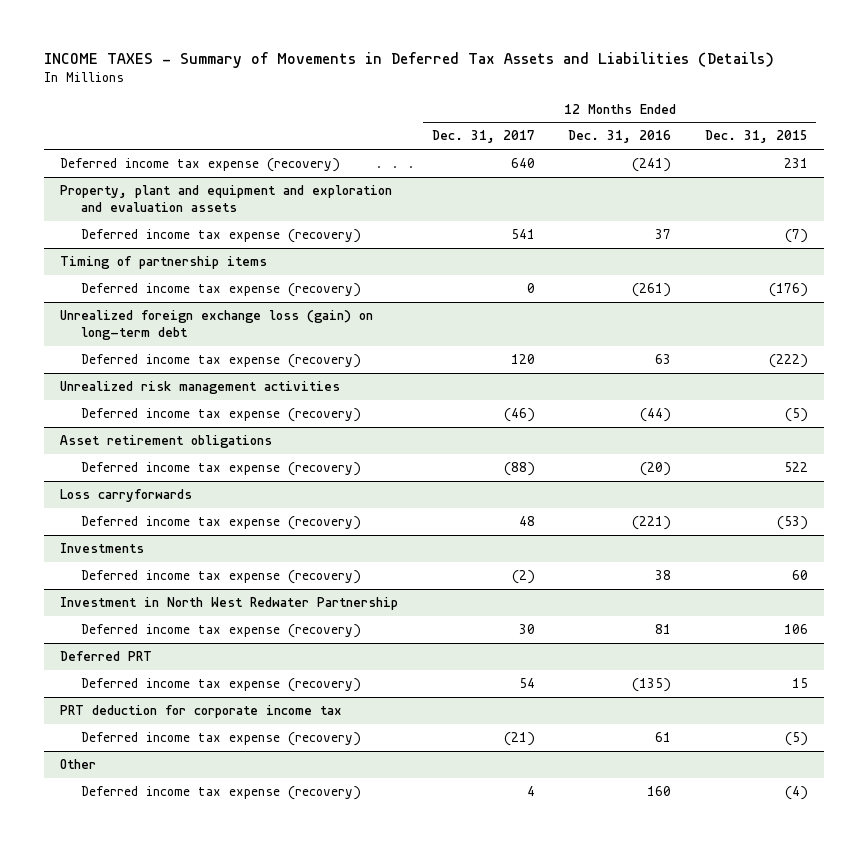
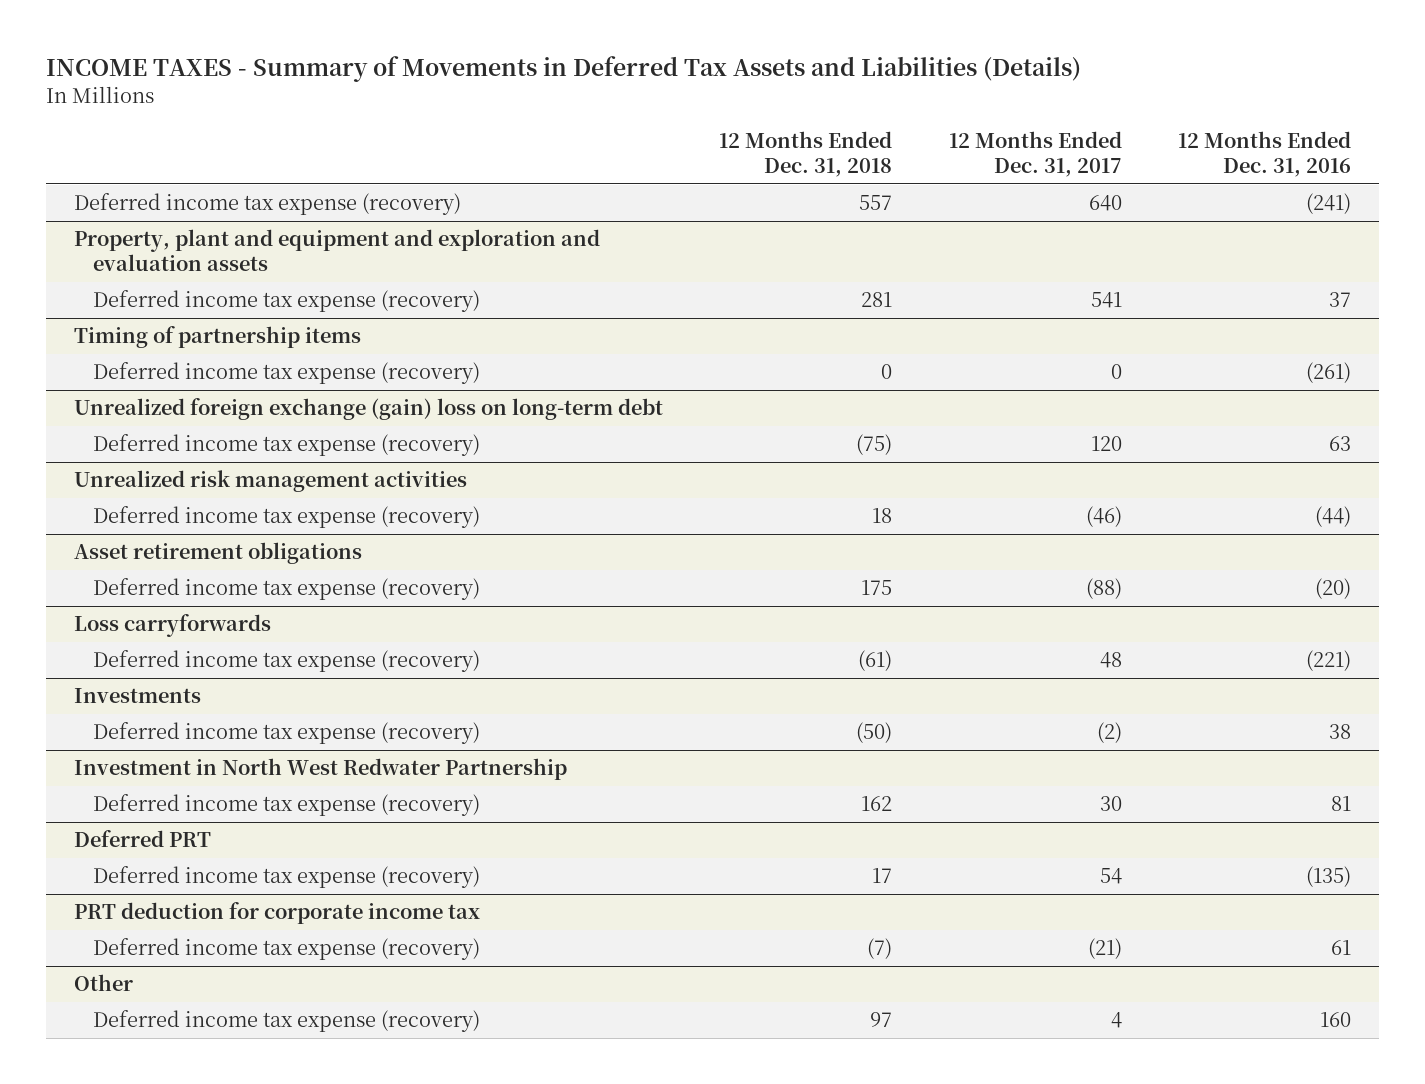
- | 12 Months Ended Dec. 31, 2017 | 12 Months Ended Dec. 31, 2016 | 12 Months Ended Dec. 31, 2015
+ | 12 Months Ended Dec. 31, 2018 | 12 Months Ended Dec. 31, 2017 | 12 Months Ended Dec. 31, 2016
- Unrealized foreign exchange loss (gain) on long-term debt
+ Unrealized foreign exchange (gain) loss on long-term debt

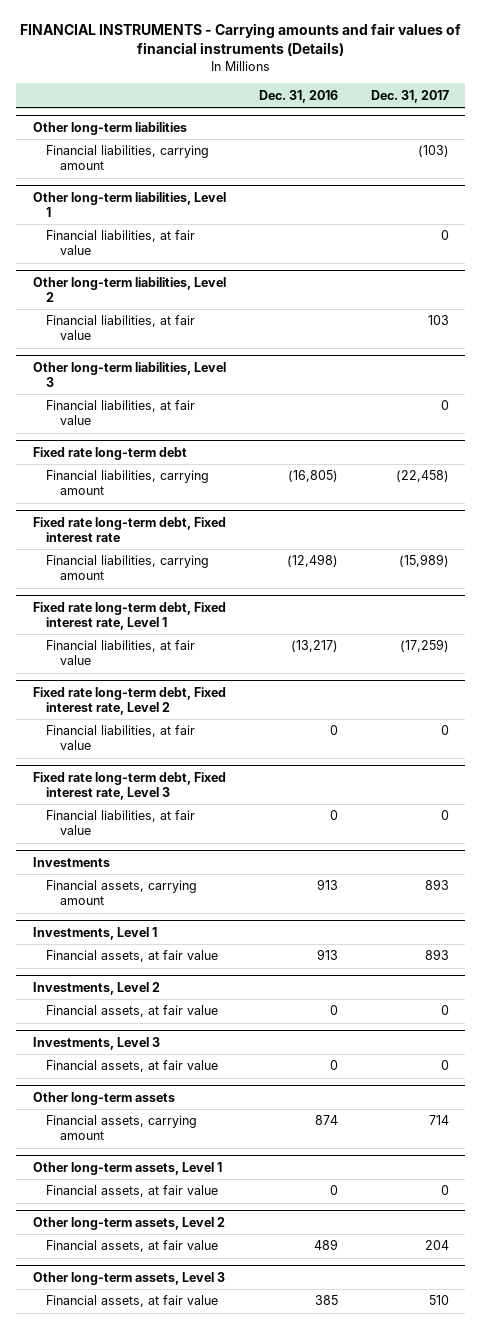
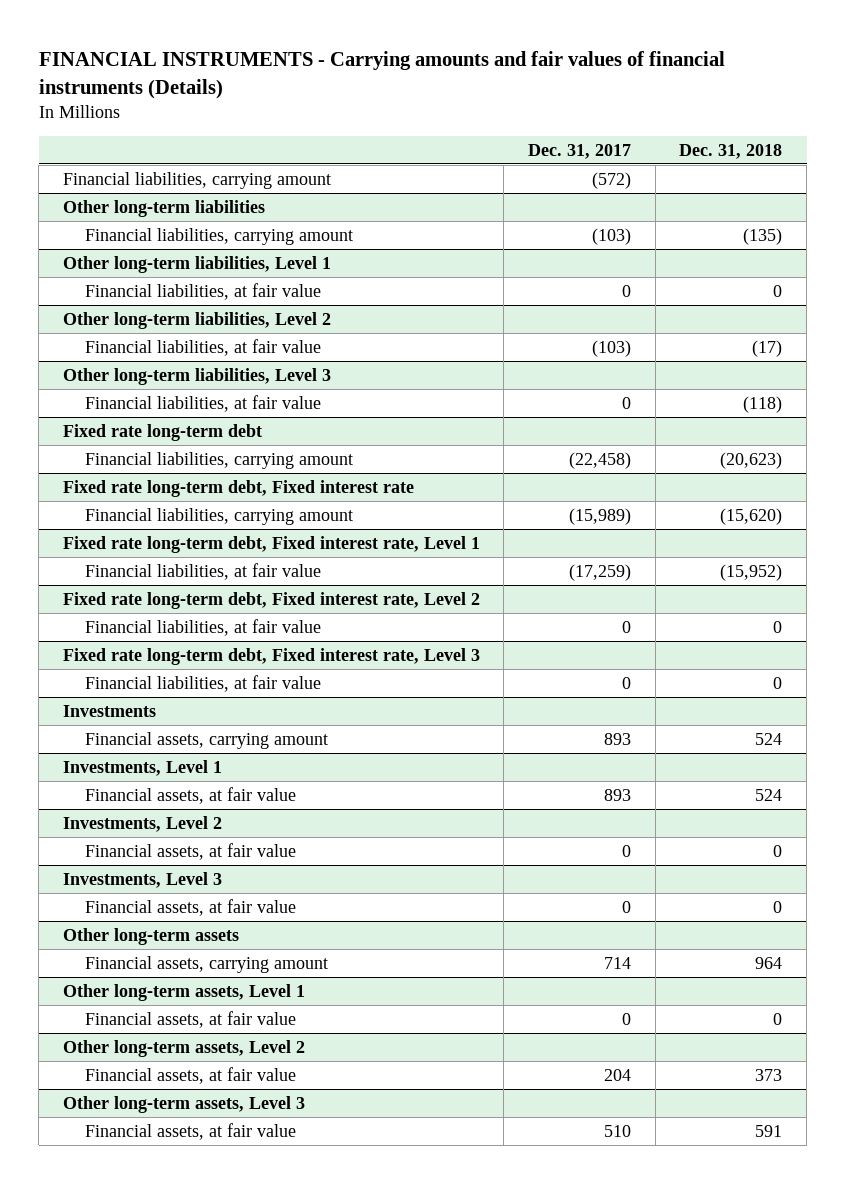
- | Dec. 31, 2016 | Dec. 31, 2017
+ | Dec. 31, 2017 | Dec. 31, 2018
+ Financial liabilities, carrying amount | (572) |
@ Other long-term liabilities, Level 2
- Financial liabilities, at fair value | | 103
+ Financial liabilities, at fair value | (103) | (17)

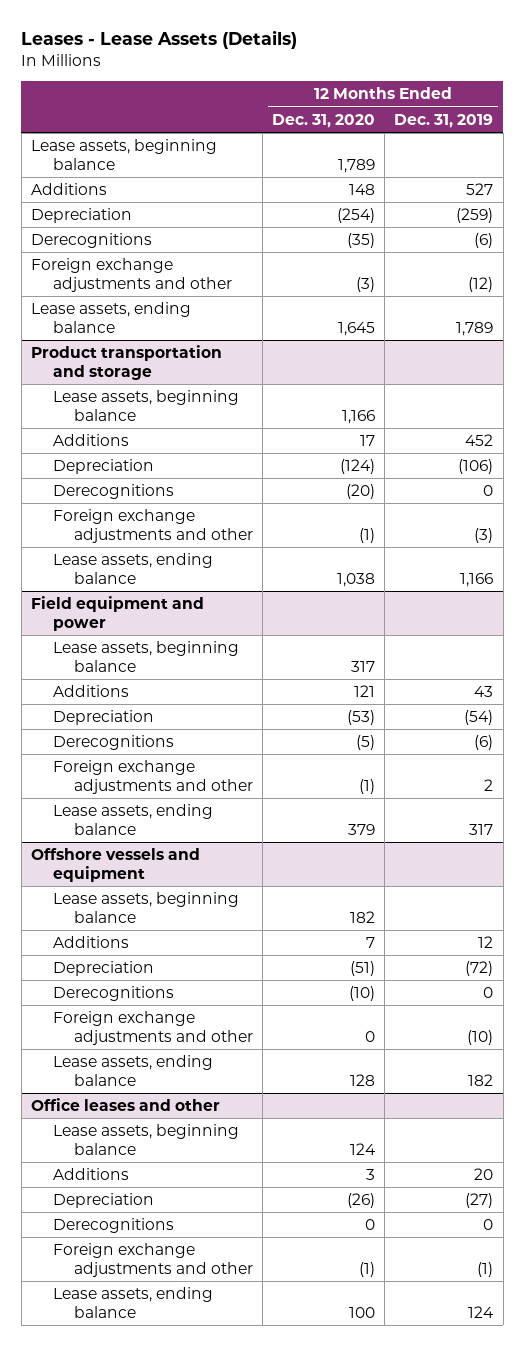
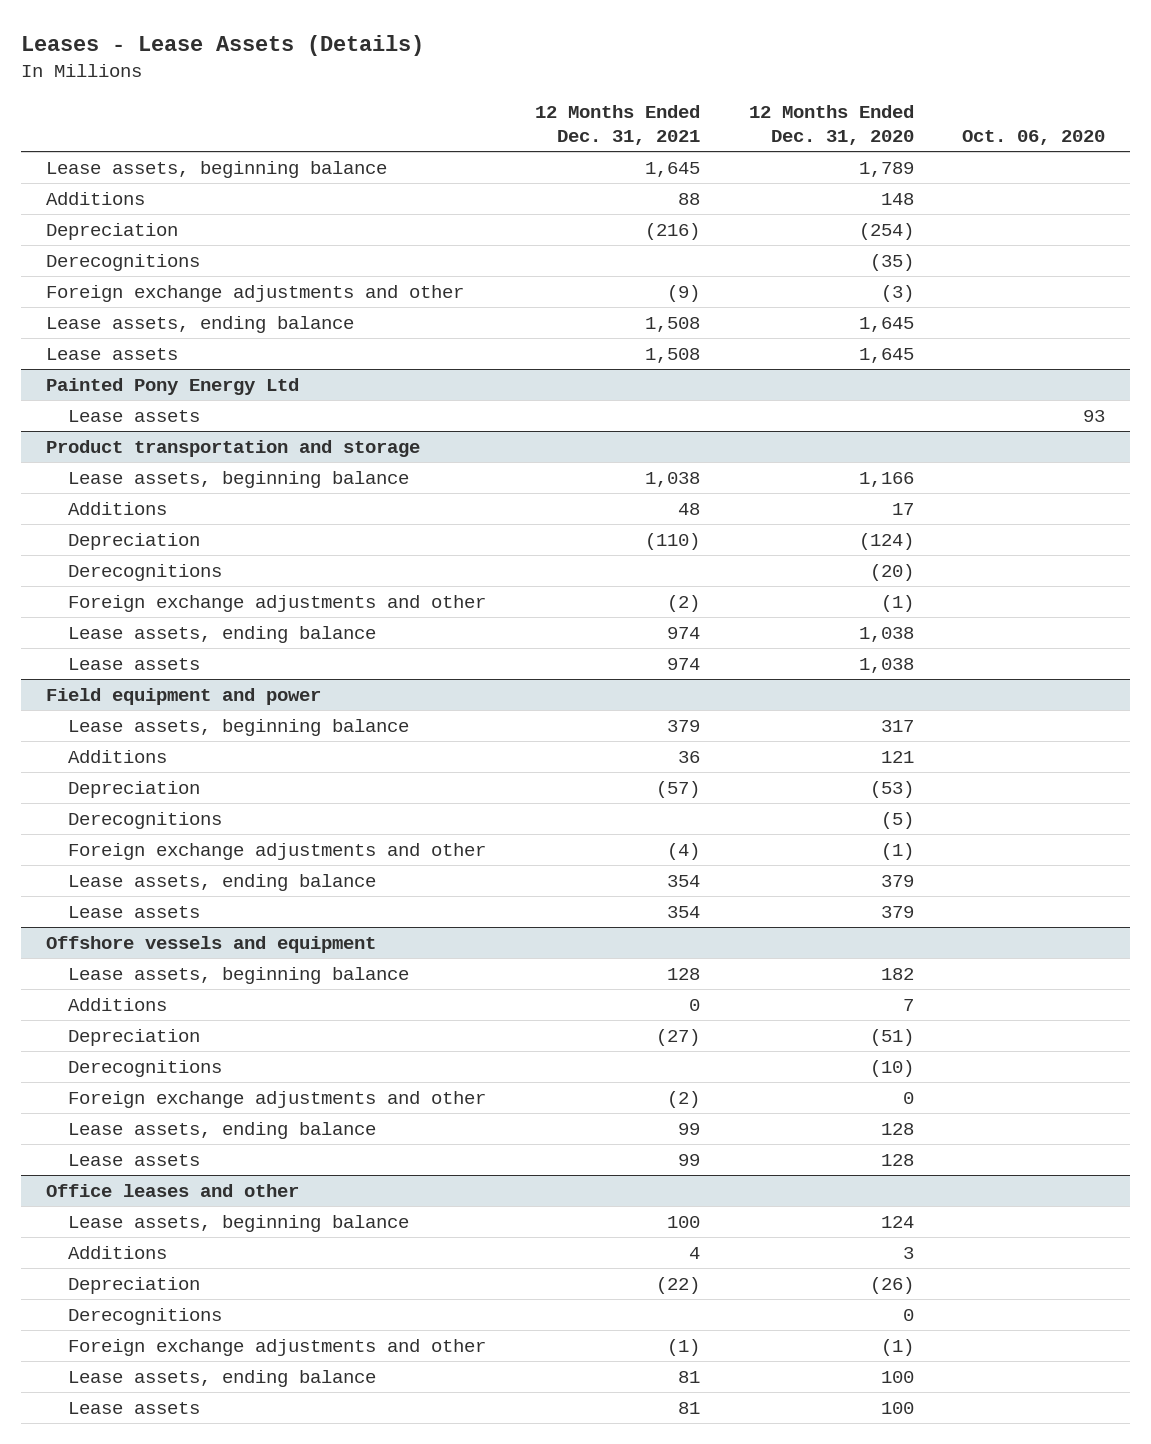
- | 12 Months Ended Dec. 31, 2020 | 12 Months Ended Dec. 31, 2019
+ | 12 Months Ended Dec. 31, 2021 | 12 Months Ended Dec. 31, 2020 | Oct. 06, 2020
+ Lease assets | 1,508 | 1,645 |
+ Painted Pony Energy Ltd
+ Lease assets | | | 93
@ Product transportation and storage
+ Lease assets | 974 | 1,038 |
@ Field equipment and power
+ Lease assets | 354 | 379 |
@ Offshore vessels and equipment
+ Lease assets | 99 | 128 |
@ Office leases and other
+ Lease assets | 81 | 100 |

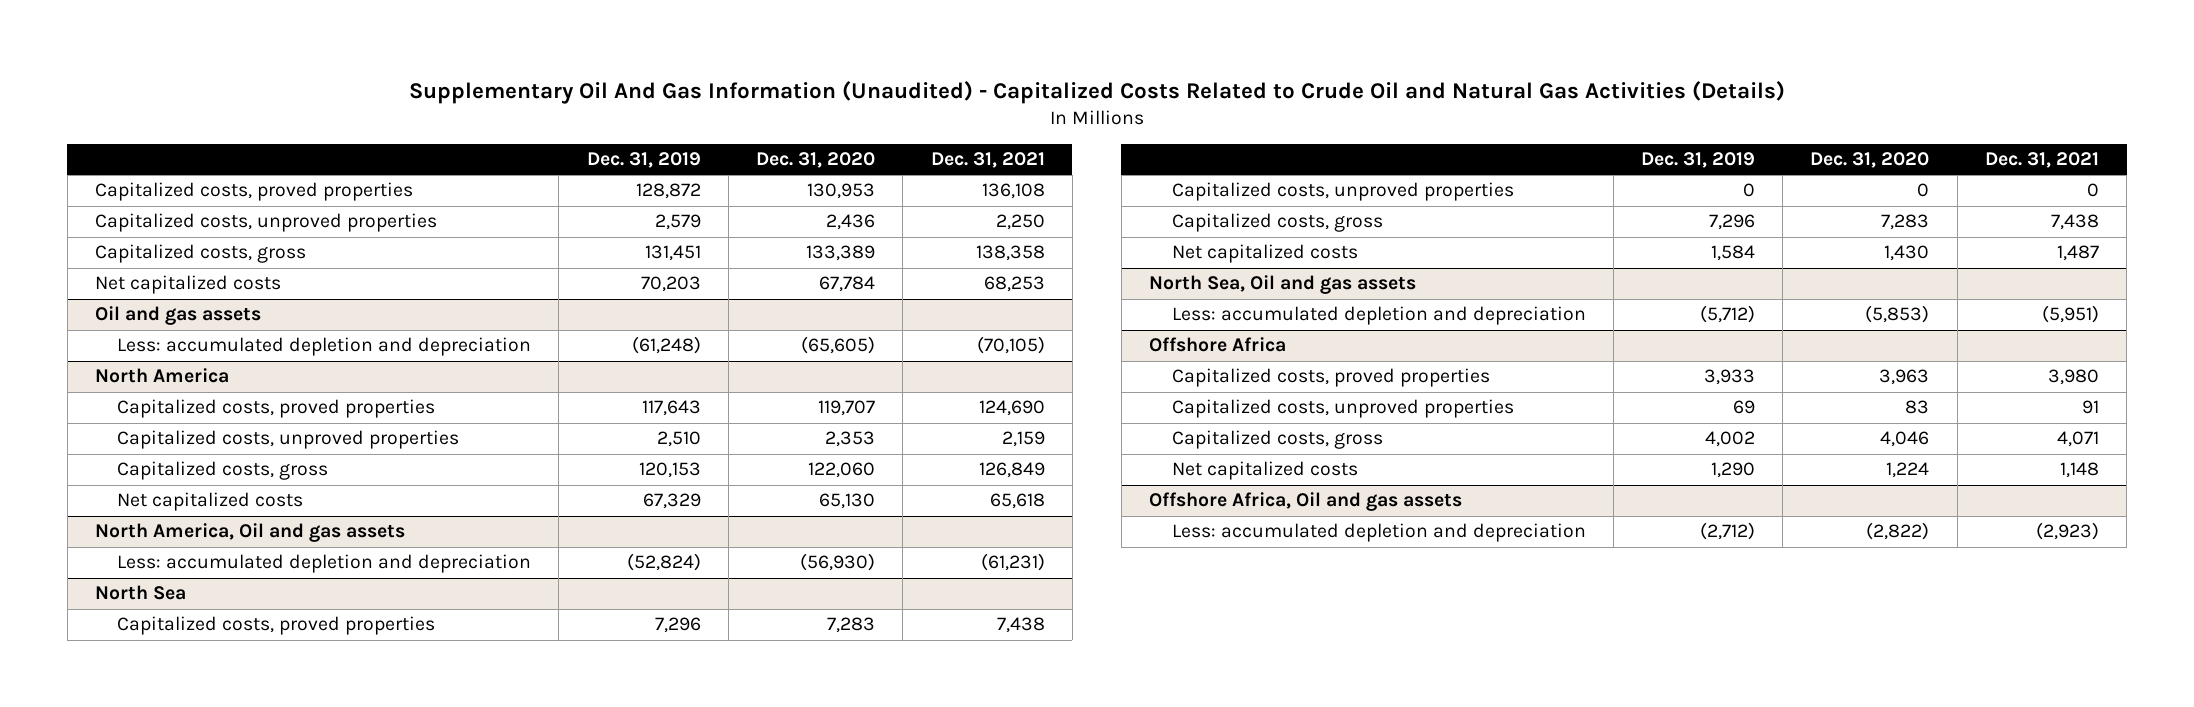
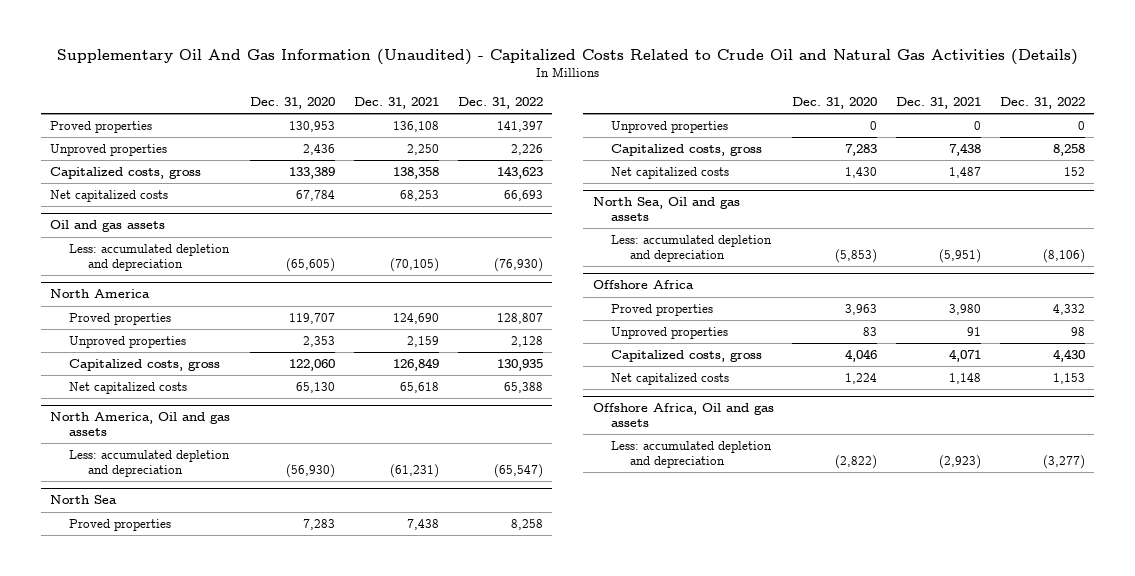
- | Dec. 31, 2019 | Dec. 31, 2020 | Dec. 31, 2021
+ | Dec. 31, 2020 | Dec. 31, 2021 | Dec. 31, 2022
- Capitalized costs, proved properties | 128,872 | 130,953 | 136,108
- Capitalized costs, unproved properties | 2,579 | 2,436 | 2,250
+ Proved properties | 130,953 | 136,108 | 141,397
+ Unproved properties | 2,436 | 2,250 | 2,226
@ North America
- Capitalized costs, proved properties | 117,643 | 119,707 | 124,690
- Capitalized costs, unproved properties | 2,510 | 2,353 | 2,159
+ Proved properties | 119,707 | 124,690 | 128,807
+ Unproved properties | 2,353 | 2,159 | 2,128
@ North Sea
- Capitalized costs, proved properties | 7,296 | 7,283 | 7,438
- Capitalized costs, unproved properties | 0 | 0 | 0
+ Proved properties | 7,283 | 7,438 | 8,258
+ Unproved properties | 0 | 0 | 0
@ Offshore Africa
- Capitalized costs, proved properties | 3,933 | 3,963 | 3,980
- Capitalized costs, unproved properties | 69 | 83 | 91
+ Proved properties | 3,963 | 3,980 | 4,332
+ Unproved properties | 83 | 91 | 98

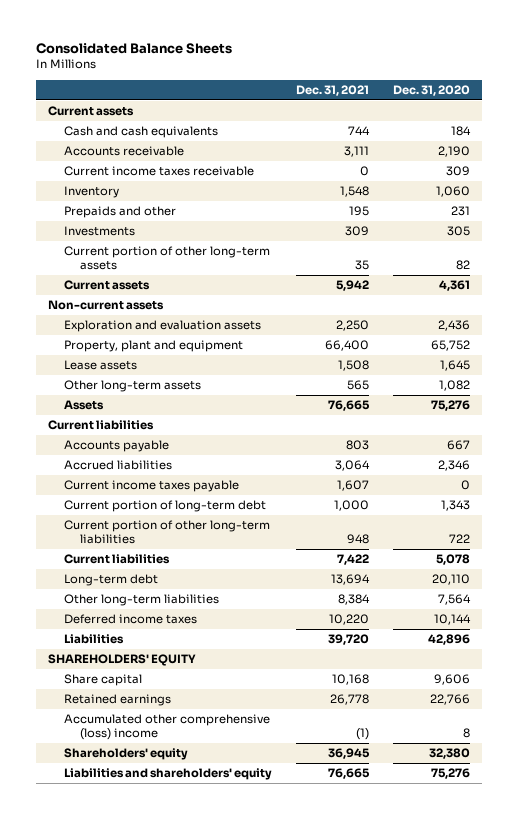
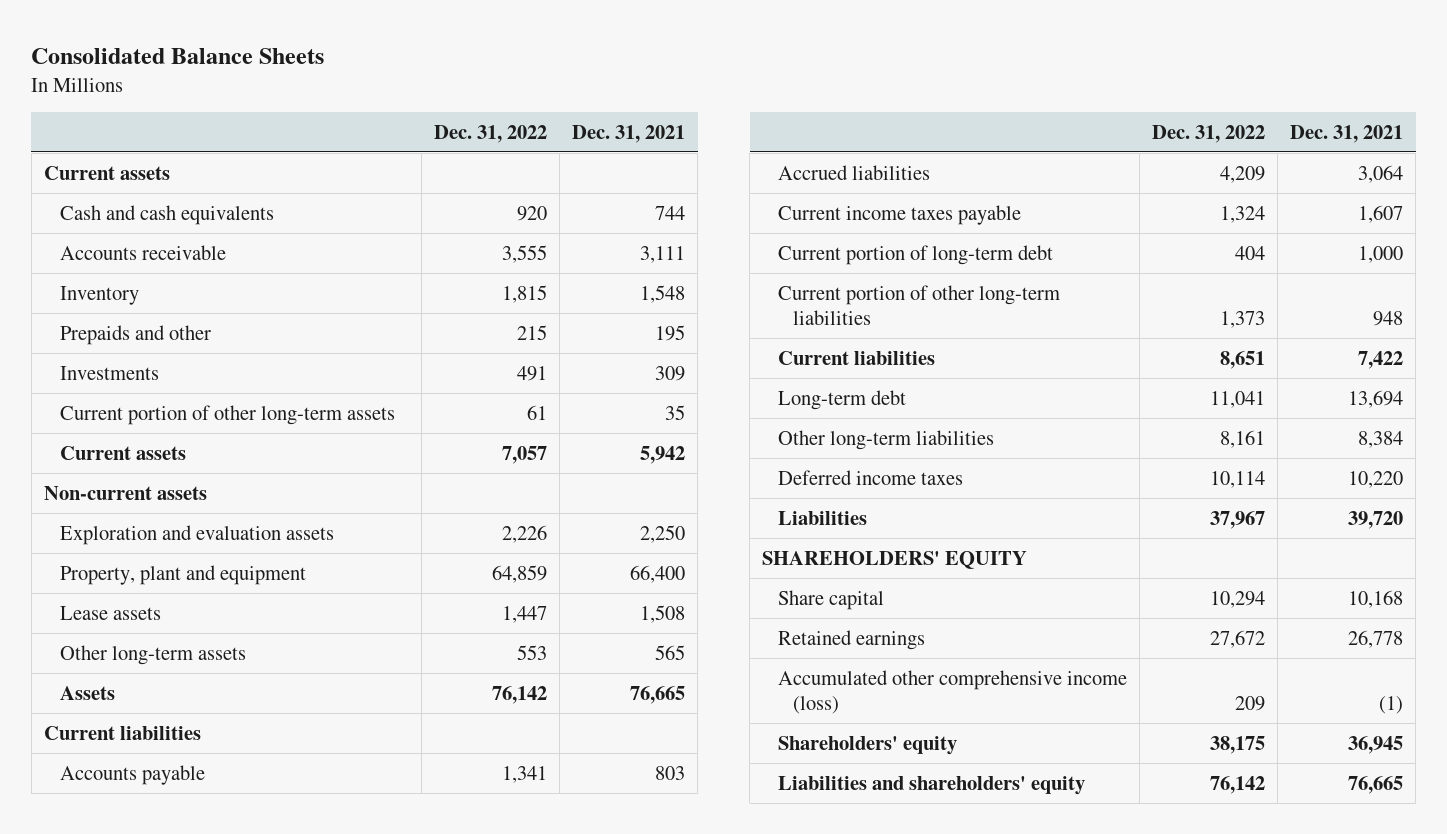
- | Dec. 31, 2021 | Dec. 31, 2020
+ | Dec. 31, 2022 | Dec. 31, 2021
- Current income taxes receivable | 0 | 309
- Accumulated other comprehensive (loss) income | (1) | 8
+ Accumulated other comprehensive income (loss) | 209 | (1)

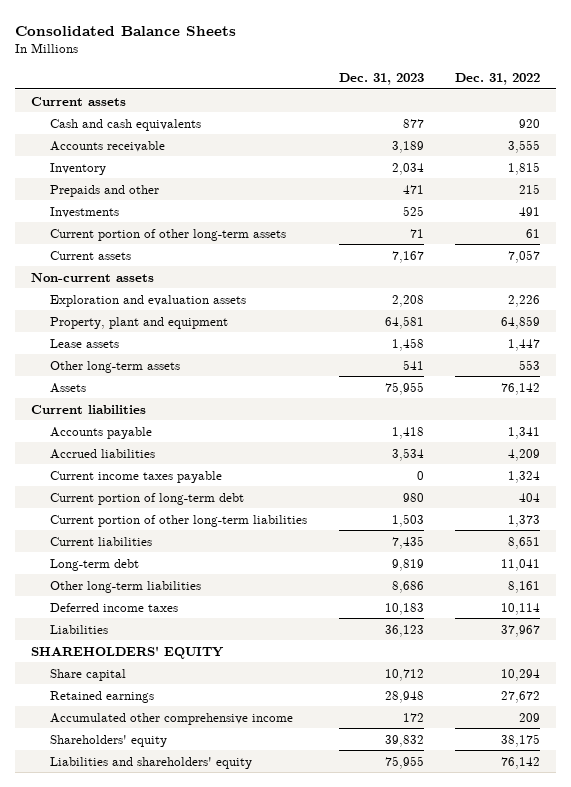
- | Dec. 31, 2022 | Dec. 31, 2021
+ | Dec. 31, 2023 | Dec. 31, 2022
- Accumulated other comprehensive income (loss) | 209 | (1)
+ Accumulated other comprehensive income | 172 | 209

